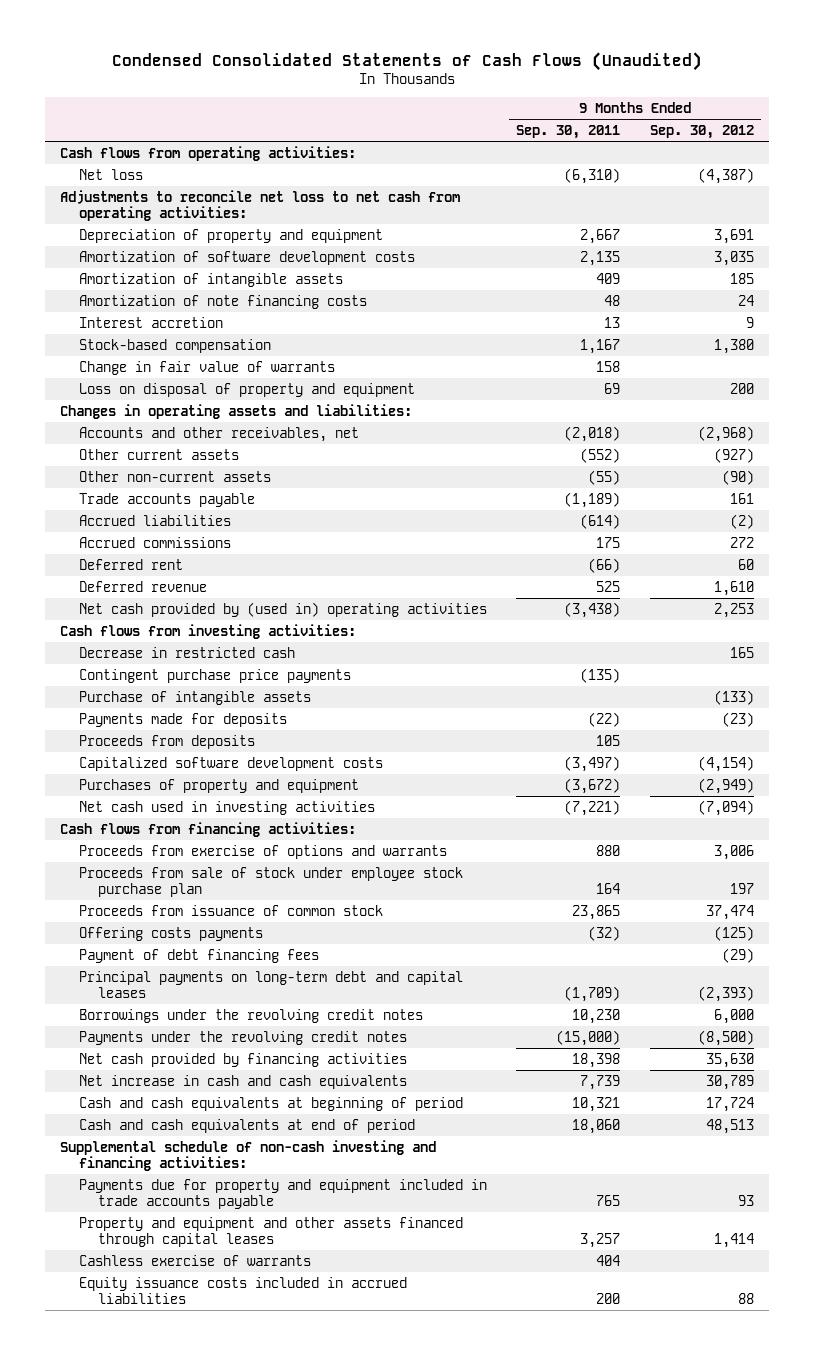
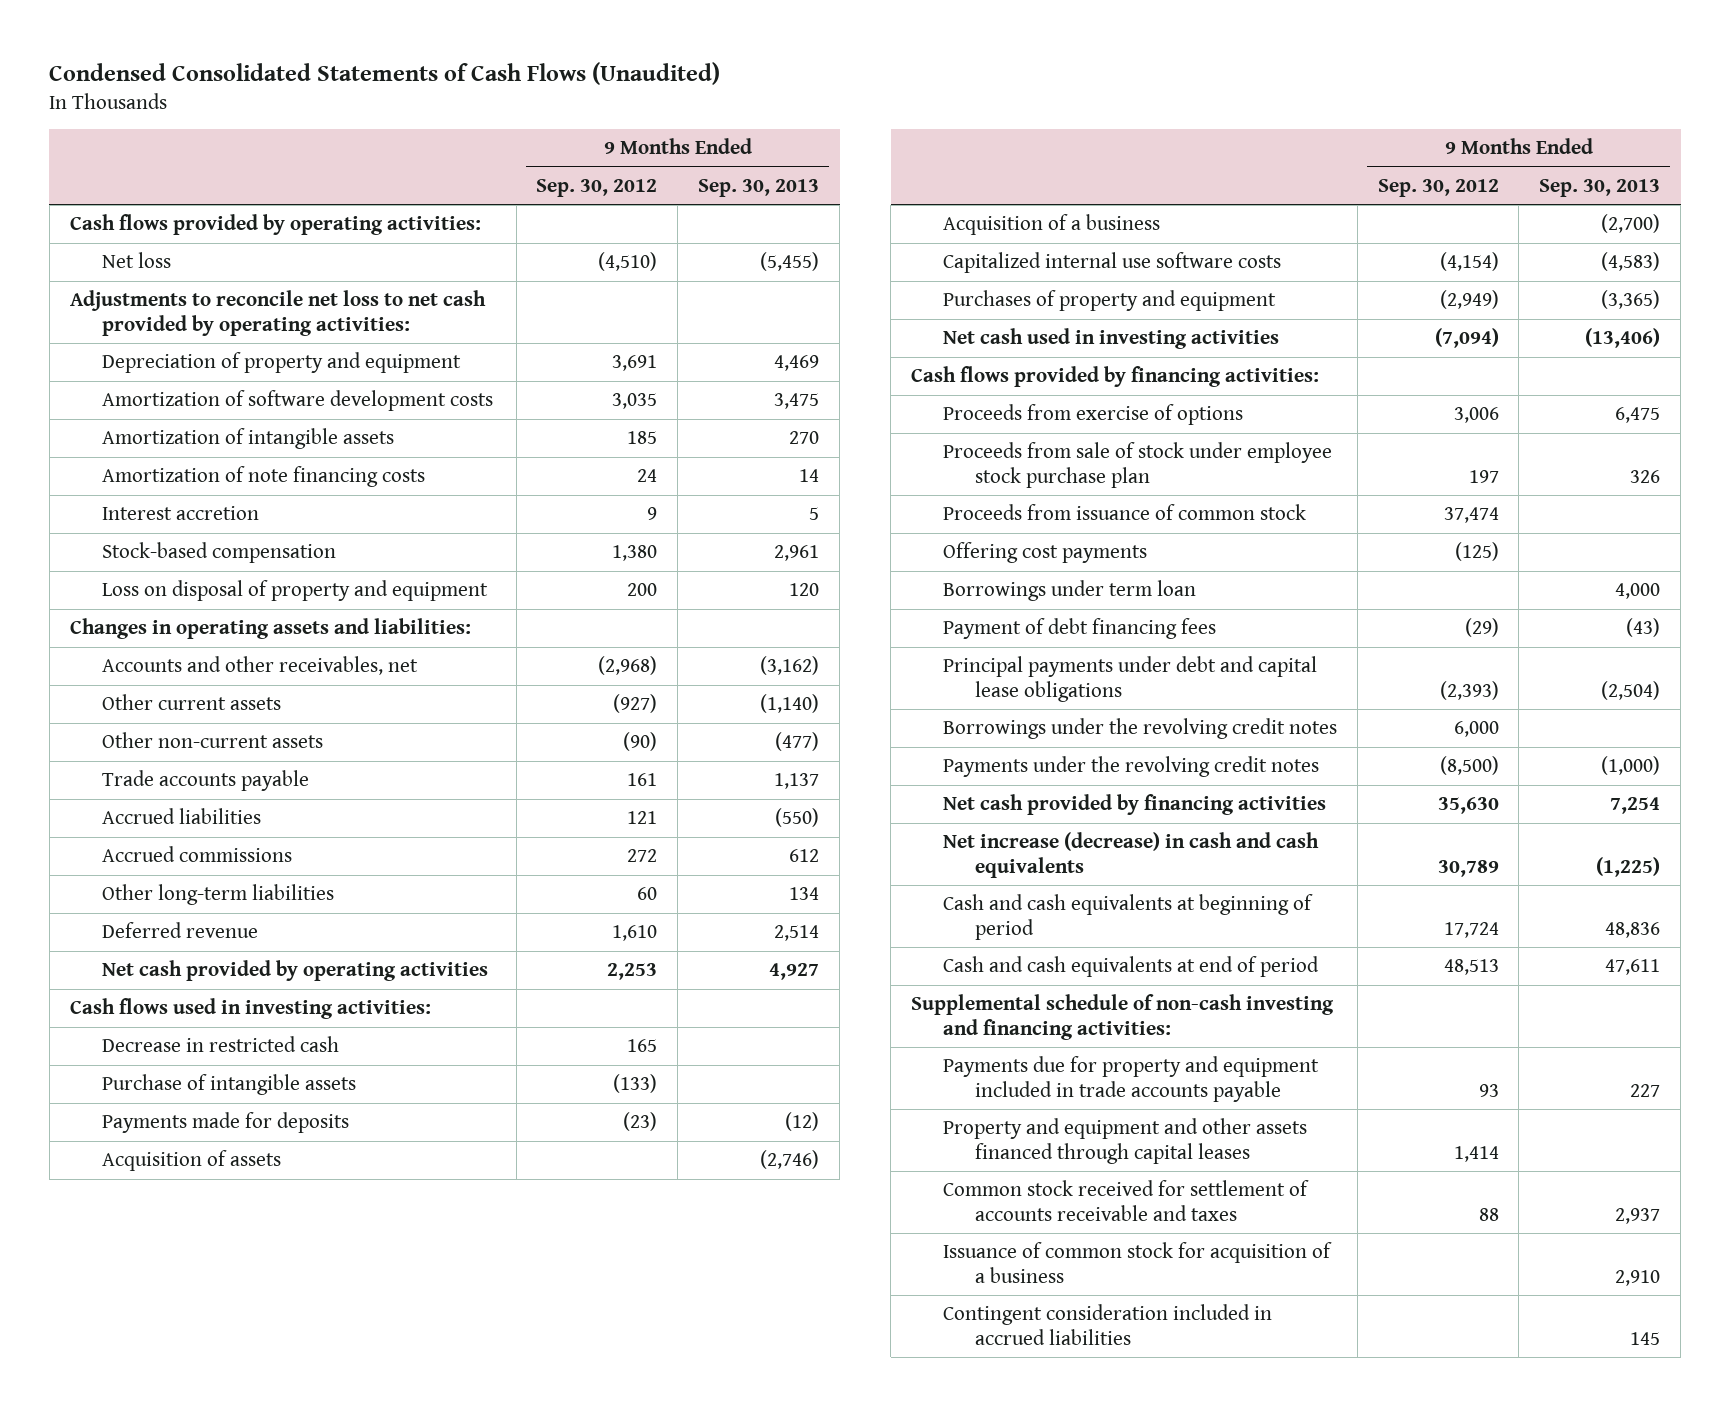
- | 9 Months Ended Sep. 30, 2011 | 9 Months Ended Sep. 30, 2012
+ | 9 Months Ended Sep. 30, 2012 | 9 Months Ended Sep. 30, 2013
- Cash flows from operating activities:
- Net loss | (6,310) | (4,387)
- Adjustments to reconcile net loss to net cash from operating activities:
+ Cash flows provided by operating activities:
+ Net loss | (4,510) | (5,455)
+ Adjustments to reconcile net loss to net cash provided by operating activities:
- Change in fair value of warrants | 158 |
- Accrued liabilities | (614) | (2)
+ Accrued liabilities | 121 | (550)
- Deferred rent | (66) | 60
+ Other long-term liabilities | 60 | 134
- Net cash provided by (used in) operating activities | (3,438) | 2,253
- Cash flows from investing activities:
+ Net cash provided by operating activities | 2,253 | 4,927
+ Cash flows used in investing activities:
- Contingent purchase price payments | (135) |
- Proceeds from deposits | 105 |
- Capitalized software development costs | (3,497) | (4,154)
+ Acquisition of assets | | (2,746)
+ Acquisition of a business | | (2,700)
+ Capitalized internal use software costs | (4,154) | (4,583)
- Cash flows from financing activities:
- Proceeds from exercise of options and warrants | 880 | 3,006
+ Cash flows provided by financing activities:
+ Proceeds from exercise of options | 3,006 | 6,475
- Offering costs payments | (32) | (125)
+ Offering cost payments | (125) |
+ Borrowings under term loan | | 4,000
- Principal payments on long-term debt and capital leases | (1,709) | (2,393)
+ Principal payments under debt and capital lease obligations | (2,393) | (2,504)
- Net increase in cash and cash equivalents | 7,739 | 30,789
+ Net increase (decrease) in cash and cash equivalents | 30,789 | (1,225)
- Cashless exercise of warrants | 404 |
- Equity issuance costs included in accrued liabilities | 200 | 88
+ Common stock received for settlement of accounts receivable and taxes | 88 | 2,937
+ Issuance of common stock for acquisition of a business | | 2,910
+ Contingent consideration included in accrued liabilities | | 145

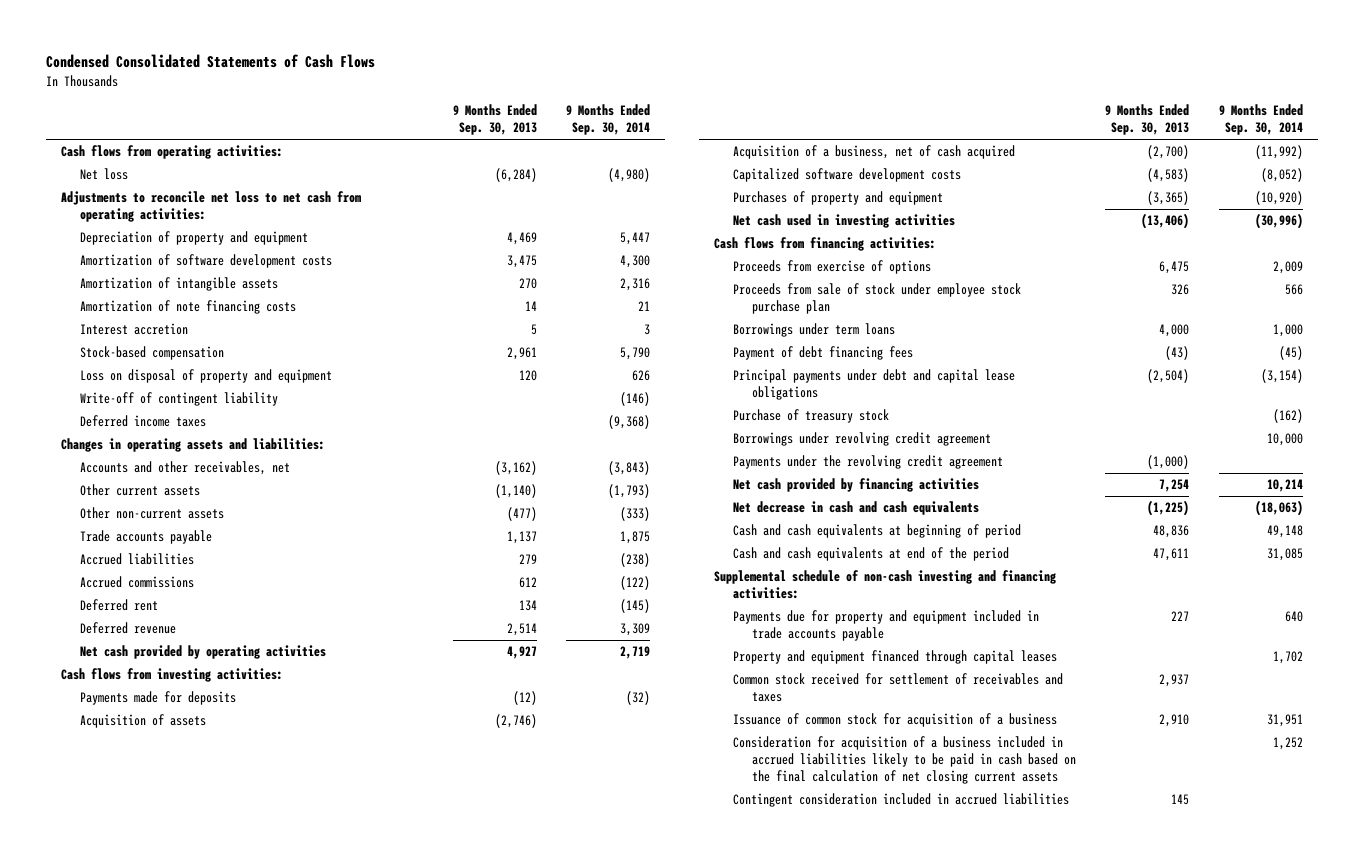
- Condensed Consolidated Statements of Cash Flows (Unaudited)
+ Condensed Consolidated Statements of Cash Flows
- | 9 Months Ended Sep. 30, 2012 | 9 Months Ended Sep. 30, 2013
+ | 9 Months Ended Sep. 30, 2013 | 9 Months Ended Sep. 30, 2014
- Cash flows provided by operating activities:
- Net loss | (4,510) | (5,455)
- Adjustments to reconcile net loss to net cash provided by operating activities:
+ Cash flows from operating activities:
+ Net loss | (6,284) | (4,980)
+ Adjustments to reconcile net loss to net cash from operating activities:
+ Write-off of contingent liability | | (146)
+ Deferred income taxes | | (9,368)
- Accrued liabilities | 121 | (550)
+ Accrued liabilities | 279 | (238)
- Other long-term liabilities | 60 | 134
+ Deferred rent | 134 | (145)
- Cash flows used in investing activities:
- Decrease in restricted cash | 165 |
- Purchase of intangible assets | (133) |
+ Cash flows from investing activities:
- Acquisition of a business | | (2,700)
- Capitalized internal use software costs | (4,154) | (4,583)
+ Acquisition of a business, net of cash acquired | (2,700) | (11,992)
+ Capitalized software development costs | (4,583) | (8,052)
- Cash flows provided by financing activities:
+ Cash flows from financing activities:
- Proceeds from issuance of common stock | 37,474 |
- Offering cost payments | (125) |
- Borrowings under term loan | | 4,000
+ Borrowings under term loans | 4,000 | 1,000
- Borrowings under the revolving credit notes | 6,000 |
- Payments under the revolving credit notes | (8,500) | (1,000)
+ Purchase of treasury stock | | (162)
+ Borrowings under revolving credit agreement | | 10,000
+ Payments under the revolving credit agreement | (1,000) |
- Net increase (decrease) in cash and cash equivalents | 30,789 | (1,225)
+ Net decrease in cash and cash equivalents | (1,225) | (18,063)
- Cash and cash equivalents at end of period | 48,513 | 47,611
+ Cash and cash equivalents at end of the period | 47,611 | 31,085
- Property and equipment and other assets financed through capital leases | 1,414 |
- Common stock received for settlement of accounts receivable and taxes | 88 | 2,937
+ Property and equipment financed through capital leases | | 1,702
+ Common stock received for settlement of receivables and taxes | 2,937 |
+ Consideration for acquisition of a business included in accrued liabilities likely to be paid in cash based on the final calculation of net closing current assets | | 1,252

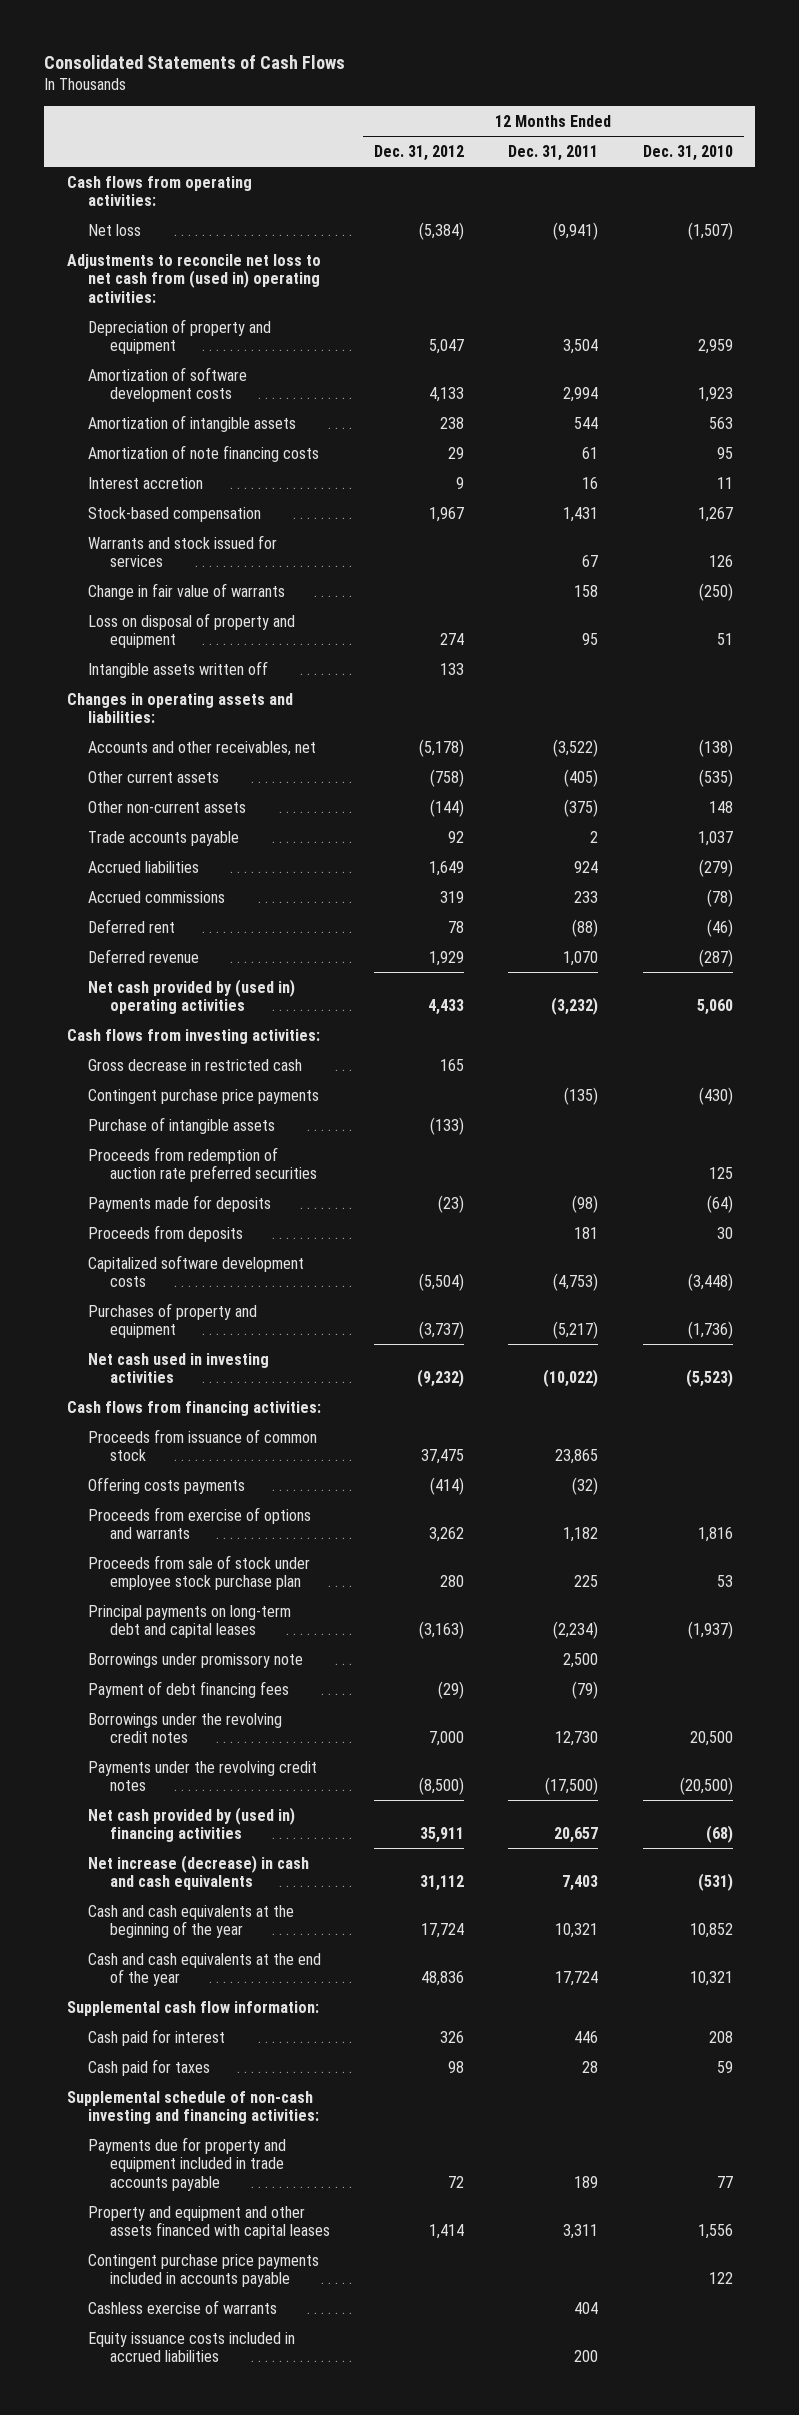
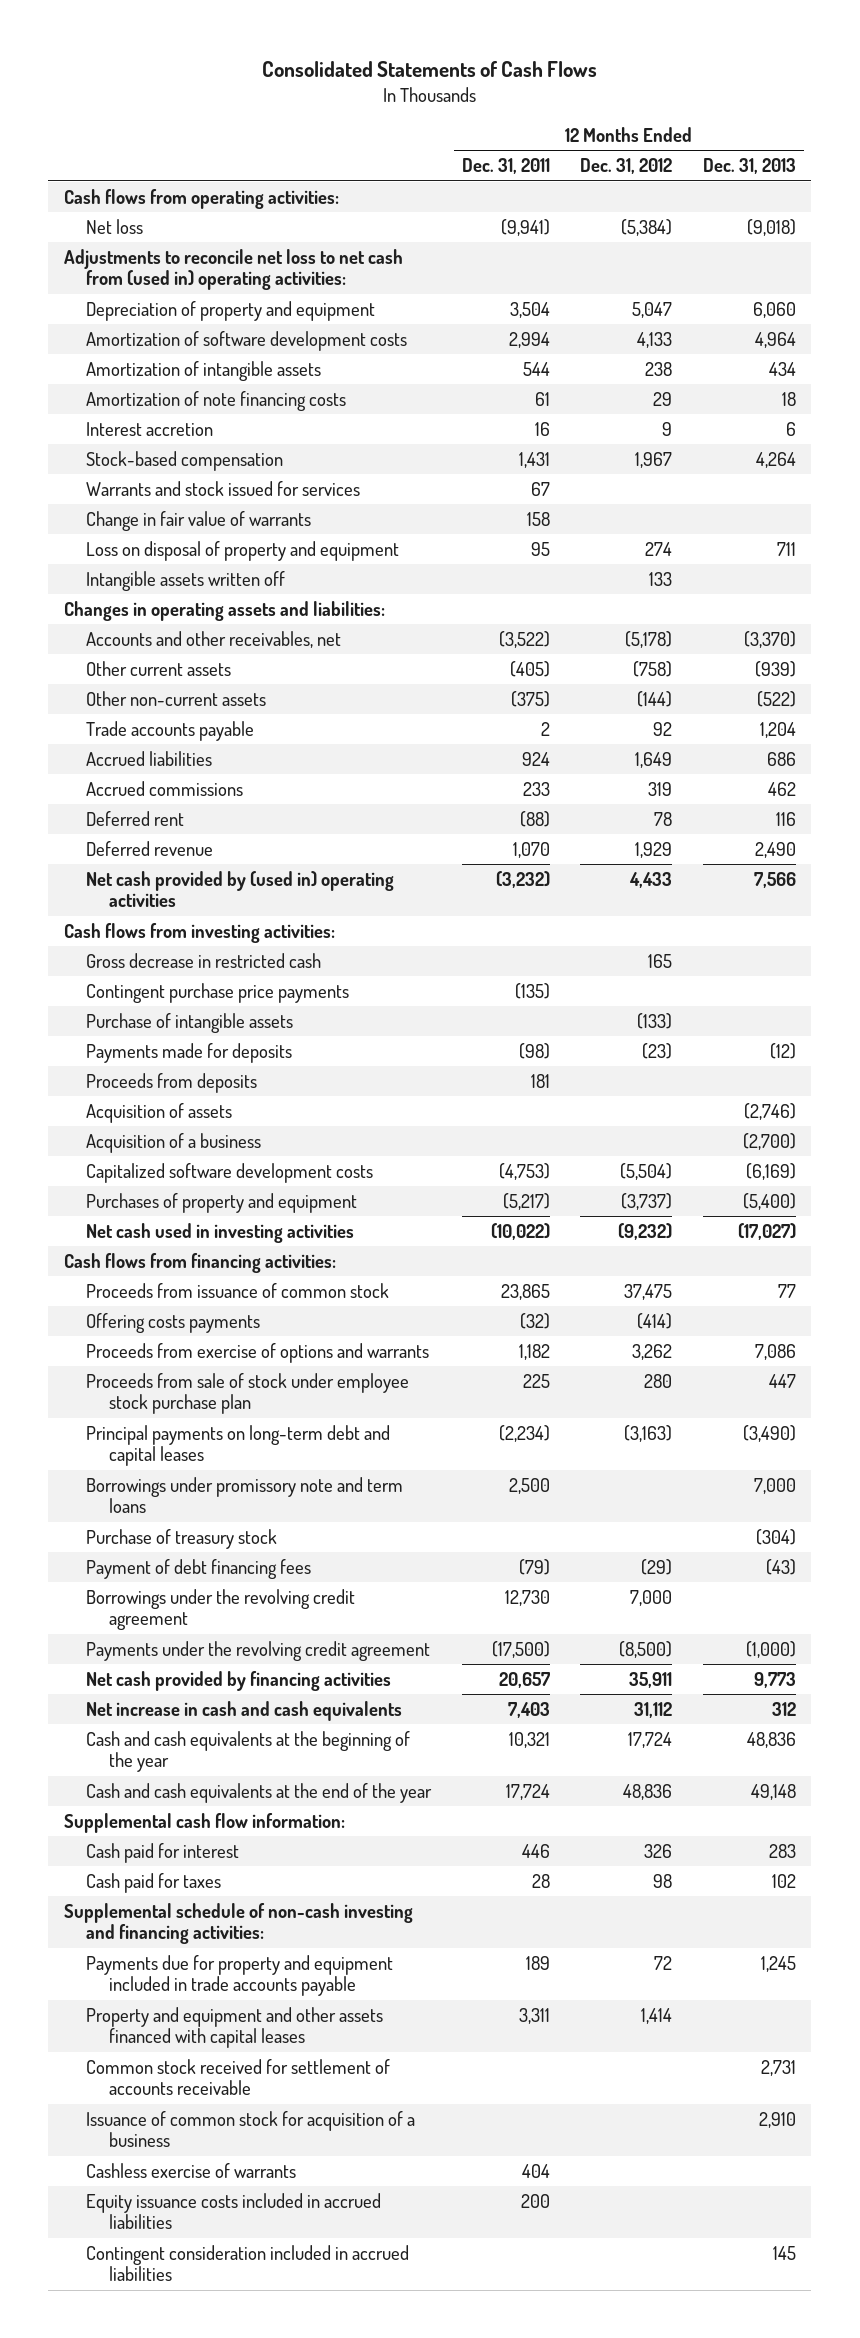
- | 12 Months Ended Dec. 31, 2012 | 12 Months Ended Dec. 31, 2011 | 12 Months Ended Dec. 31, 2010
+ | 12 Months Ended Dec. 31, 2011 | 12 Months Ended Dec. 31, 2012 | 12 Months Ended Dec. 31, 2013
- Proceeds from redemption of auction rate preferred securities | | | 125
+ Acquisition of assets | | | (2,746)
+ Acquisition of a business | | | (2,700)
- Borrowings under promissory note | | 2,500 |
+ Borrowings under promissory note and term loans | 2,500 | | 7,000
+ Purchase of treasury stock | | | (304)
- Borrowings under the revolving credit notes | 7,000 | 12,730 | 20,500
- Payments under the revolving credit notes | (8,500) | (17,500) | (20,500)
- Net cash provided by (used in) financing activities | 35,911 | 20,657 | (68)
- Net increase (decrease) in cash and cash equivalents | 31,112 | 7,403 | (531)
+ Borrowings under the revolving credit agreement | 12,730 | 7,000 |
+ Payments under the revolving credit agreement | (17,500) | (8,500) | (1,000)
+ Net cash provided by financing activities | 20,657 | 35,911 | 9,773
+ Net increase in cash and cash equivalents | 7,403 | 31,112 | 312
- Contingent purchase price payments included in accounts payable | | | 122
+ Common stock received for settlement of accounts receivable | | | 2,731
+ Issuance of common stock for acquisition of a business | | | 2,910
+ Contingent consideration included in accrued liabilities | | | 145

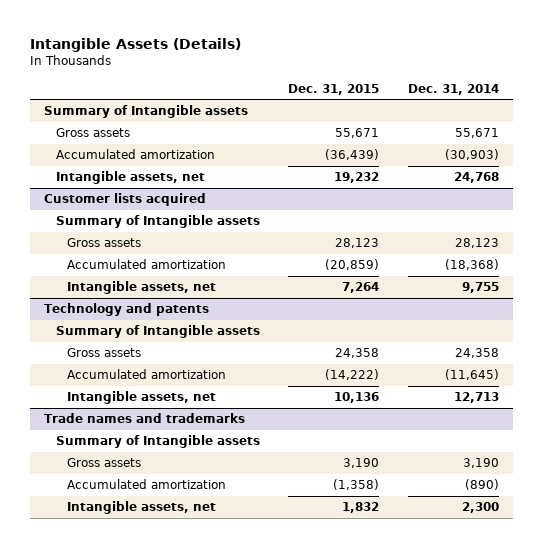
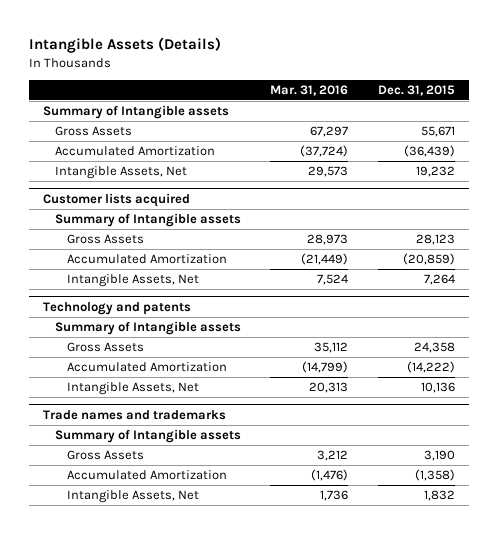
- | Dec. 31, 2015 | Dec. 31, 2014
+ | Mar. 31, 2016 | Dec. 31, 2015
- Gross assets | 55,671 | 55,671
- Accumulated amortization | (36,439) | (30,903)
- Intangible assets, net | 19,232 | 24,768
+ Gross Assets | 67,297 | 55,671
+ Accumulated Amortization | (37,724) | (36,439)
+ Intangible Assets, Net | 29,573 | 19,232
@ Customer lists acquired
- Gross assets | 28,123 | 28,123
- Accumulated amortization | (20,859) | (18,368)
- Intangible assets, net | 7,264 | 9,755
+ Gross Assets | 28,973 | 28,123
+ Accumulated Amortization | (21,449) | (20,859)
+ Intangible Assets, Net | 7,524 | 7,264
@ Technology and patents
- Gross assets | 24,358 | 24,358
- Accumulated amortization | (14,222) | (11,645)
- Intangible assets, net | 10,136 | 12,713
+ Gross Assets | 35,112 | 24,358
+ Accumulated Amortization | (14,799) | (14,222)
+ Intangible Assets, Net | 20,313 | 10,136
@ Trade names and trademarks
- Gross assets | 3,190 | 3,190
- Accumulated amortization | (1,358) | (890)
- Intangible assets, net | 1,832 | 2,300
+ Gross Assets | 3,212 | 3,190
+ Accumulated Amortization | (1,476) | (1,358)
+ Intangible Assets, Net | 1,736 | 1,832

